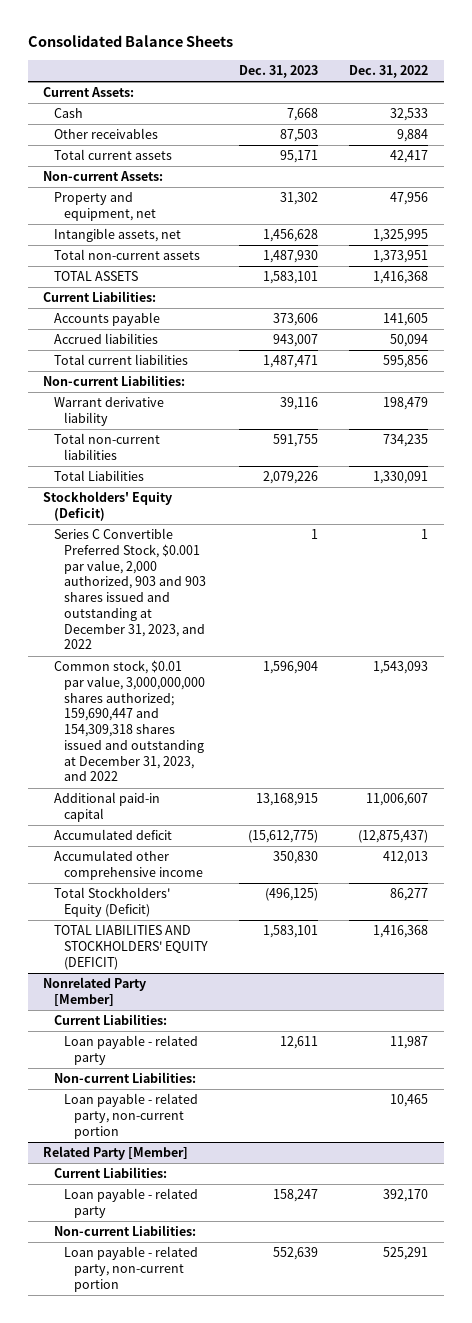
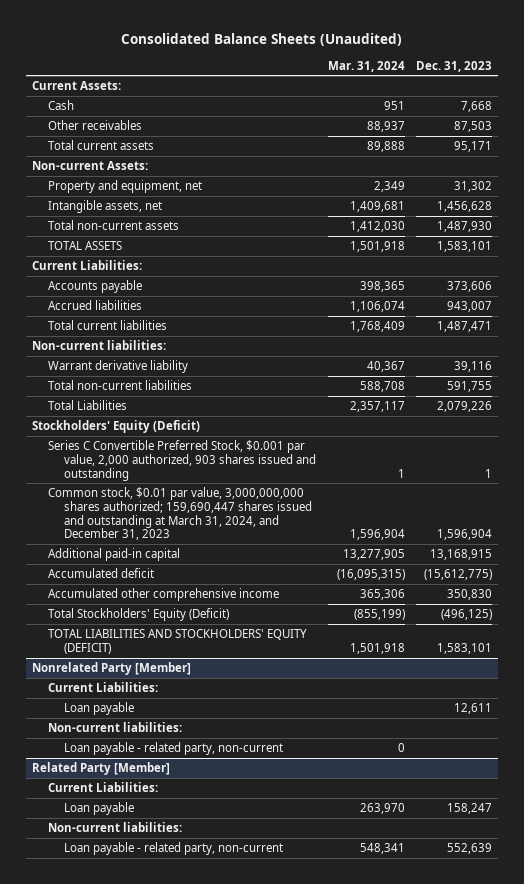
- Consolidated Balance Sheets
+ Consolidated Balance Sheets (Unaudited)
- | Dec. 31, 2023 | Dec. 31, 2022
+ | Mar. 31, 2024 | Dec. 31, 2023
- Non-current Liabilities:
+ Non-current liabilities:
- Series C Convertible Preferred Stock, $0.001 par value, 2,000 authorized, 903 and 903 shares issued and outstanding at December 31, 2023, and 2022 | 1 | 1
- Common stock, $0.01 par value, 3,000,000,000 shares authorized; 159,690,447 and 154,309,318 shares issued and outstanding at December 31, 2023, and 2022 | 1,596,904 | 1,543,093
+ Series C Convertible Preferred Stock, $0.001 par value, 2,000 authorized, 903 shares issued and outstanding | 1 | 1
+ Common stock, $0.01 par value, 3,000,000,000 shares authorized; 159,690,447 shares issued and outstanding at March 31, 2024, and December 31, 2023 | 1,596,904 | 1,596,904
@ Nonrelated Party [Member]
- Loan payable - related party | 12,611 | 11,987
- Non-current Liabilities:
- Loan payable - related party, non-current portion | | 10,465
+ Loan payable | | 12,611
+ Non-current liabilities:
+ Loan payable - related party, non-current | 0 |
@ Related Party [Member]
- Loan payable - related party | 158,247 | 392,170
- Non-current Liabilities:
- Loan payable - related party, non-current portion | 552,639 | 525,291
+ Loan payable | 263,970 | 158,247
+ Non-current liabilities:
+ Loan payable - related party, non-current | 548,341 | 552,639

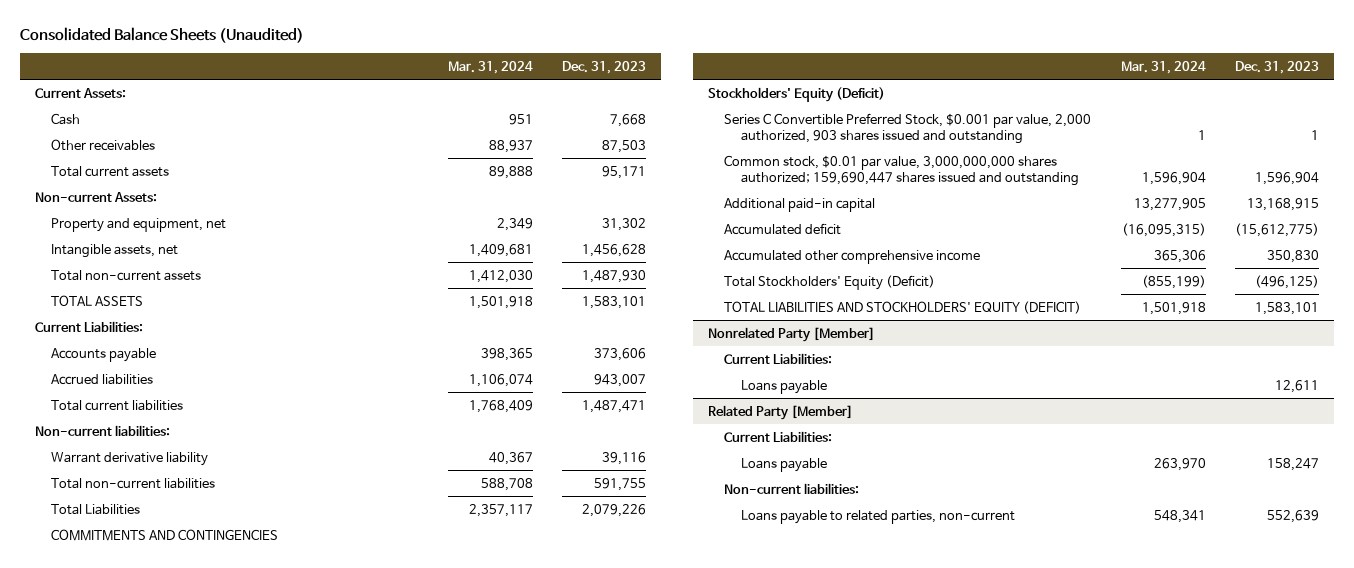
+ COMMITMENTS AND CONTINGENCIES
- Common stock, $0.01 par value, 3,000,000,000 shares authorized; 159,690,447 shares issued and outstanding at March 31, 2024, and December 31, 2023 | 1,596,904 | 1,596,904
+ Common stock, $0.01 par value, 3,000,000,000 shares authorized; 159,690,447 shares issued and outstanding | 1,596,904 | 1,596,904
@ Nonrelated Party [Member]
- Loan payable | | 12,611
- Non-current liabilities:
- Loan payable - related party, non-current | 0 |
+ Loans payable | | 12,611
@ Related Party [Member]
- Loan payable | 263,970 | 158,247
+ Loans payable | 263,970 | 158,247
- Loan payable - related party, non-current | 548,341 | 552,639
+ Loans payable to related parties, non-current | 548,341 | 552,639

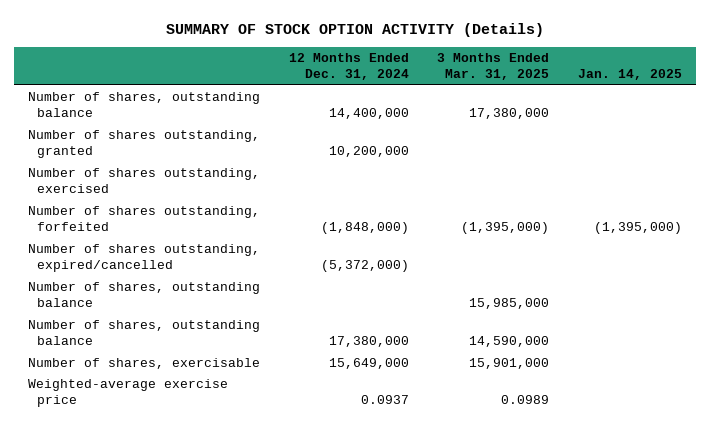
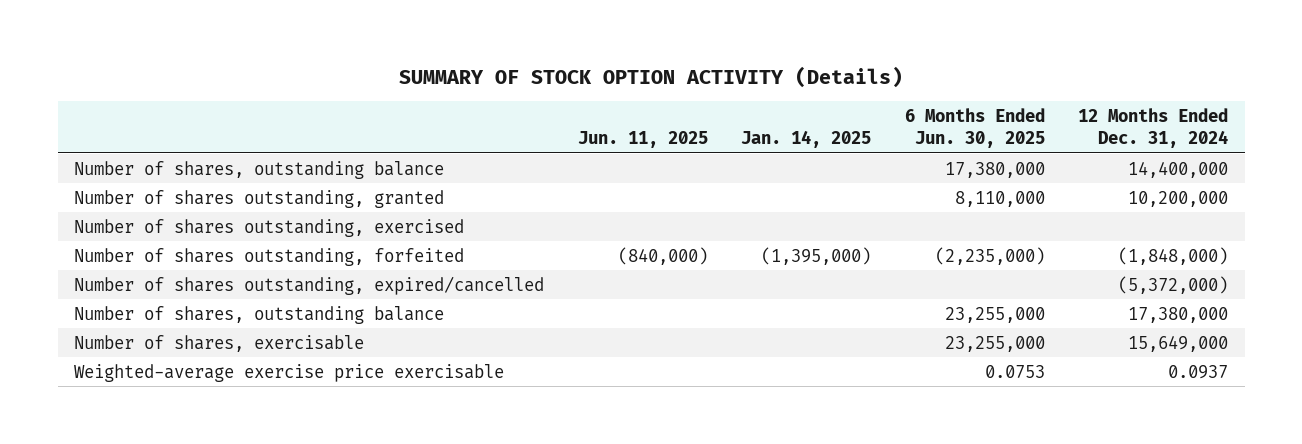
- | 12 Months Ended Dec. 31, 2024 | 3 Months Ended Mar. 31, 2025 | Jan. 14, 2025
+ | Jun. 11, 2025 | Jan. 14, 2025 | 6 Months Ended Jun. 30, 2025 | 12 Months Ended Dec. 31, 2024
- Number of shares, outstanding balance | | 15,985,000 |
- Weighted-average exercise price | 0.0937 | 0.0989 |
+ Weighted-average exercise price exercisable | | | 0.0753 | 0.0937

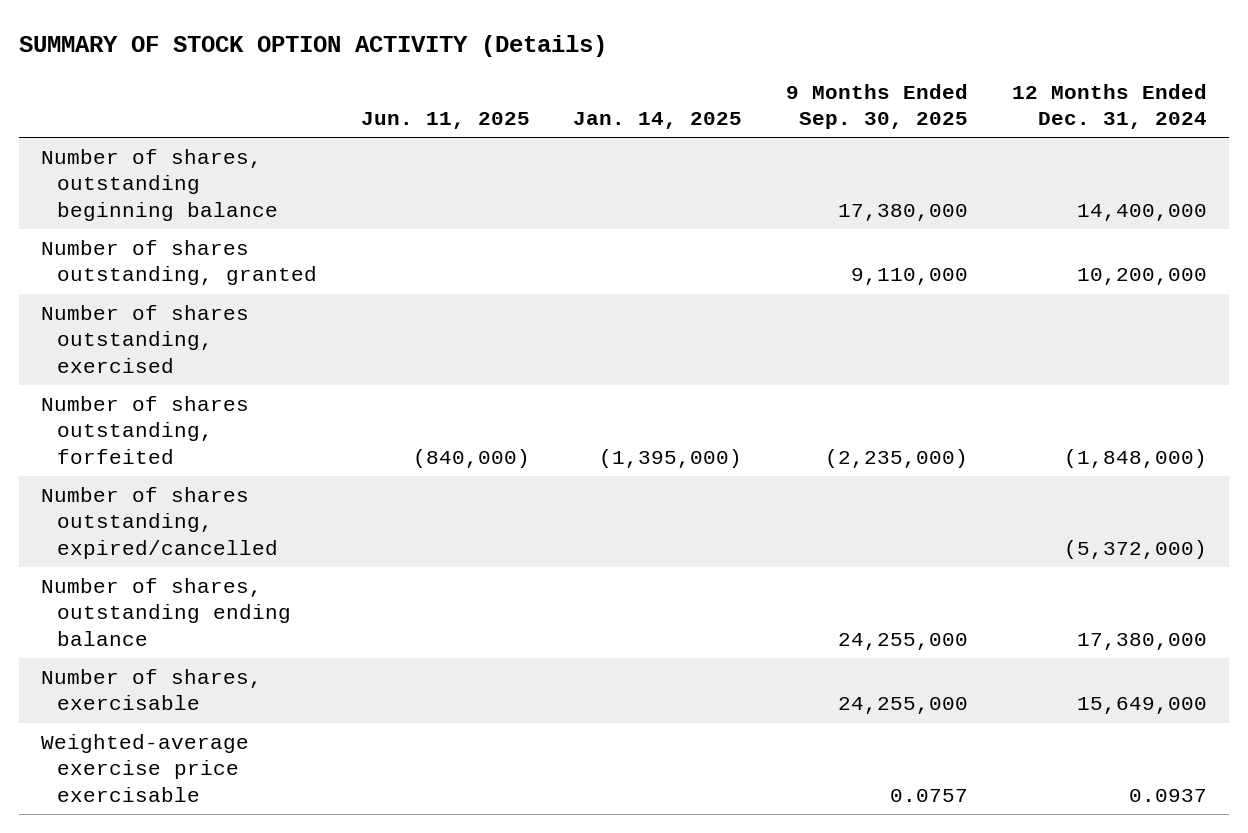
- | Jun. 11, 2025 | Jan. 14, 2025 | 6 Months Ended Jun. 30, 2025 | 12 Months Ended Dec. 31, 2024
+ | Jun. 11, 2025 | Jan. 14, 2025 | 9 Months Ended Sep. 30, 2025 | 12 Months Ended Dec. 31, 2024
- Number of shares, outstanding balance | | | 17,380,000 | 14,400,000
+ Number of shares, outstanding beginning balance | | | 17,380,000 | 14,400,000
- Number of shares, outstanding balance | | | 23,255,000 | 17,380,000
+ Number of shares, outstanding ending balance | | | 24,255,000 | 17,380,000

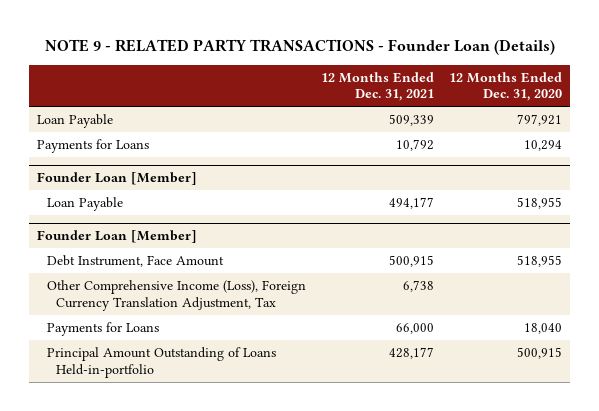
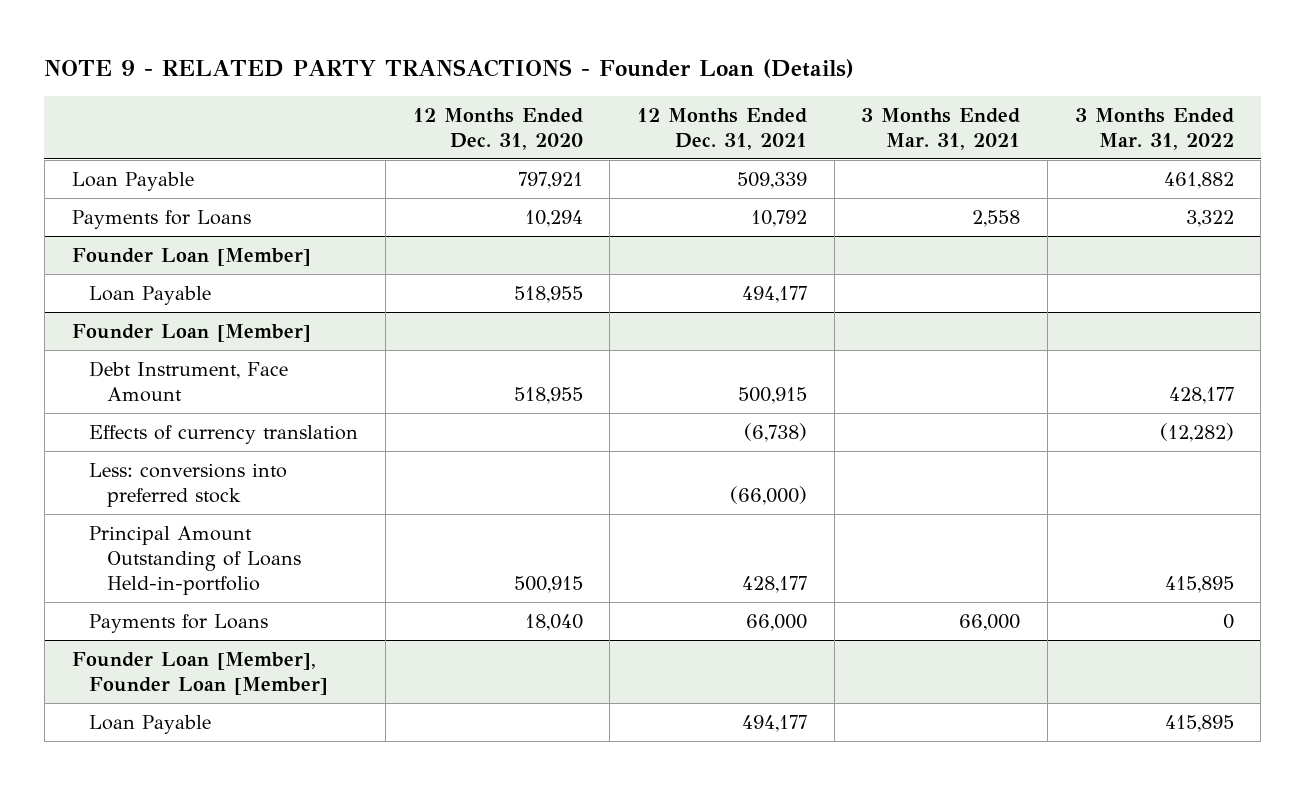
- | 12 Months Ended Dec. 31, 2021 | 12 Months Ended Dec. 31, 2020
+ | 12 Months Ended Dec. 31, 2020 | 12 Months Ended Dec. 31, 2021 | 3 Months Ended Mar. 31, 2021 | 3 Months Ended Mar. 31, 2022
@ Founder Loan [Member]
- Other Comprehensive Income (Loss), Foreign Currency Translation Adjustment, Tax | 6,738 |
+ Effects of currency translation | | (6,738) | | (12,282)
+ Less: conversions into preferred stock | | (66,000) | |
moved down: Payments for Loans | 18,040 | 66,000 | 66,000 | 0
+ Founder Loan [Member], Founder Loan [Member]
+ Loan Payable | | 494,177 | | 415,895

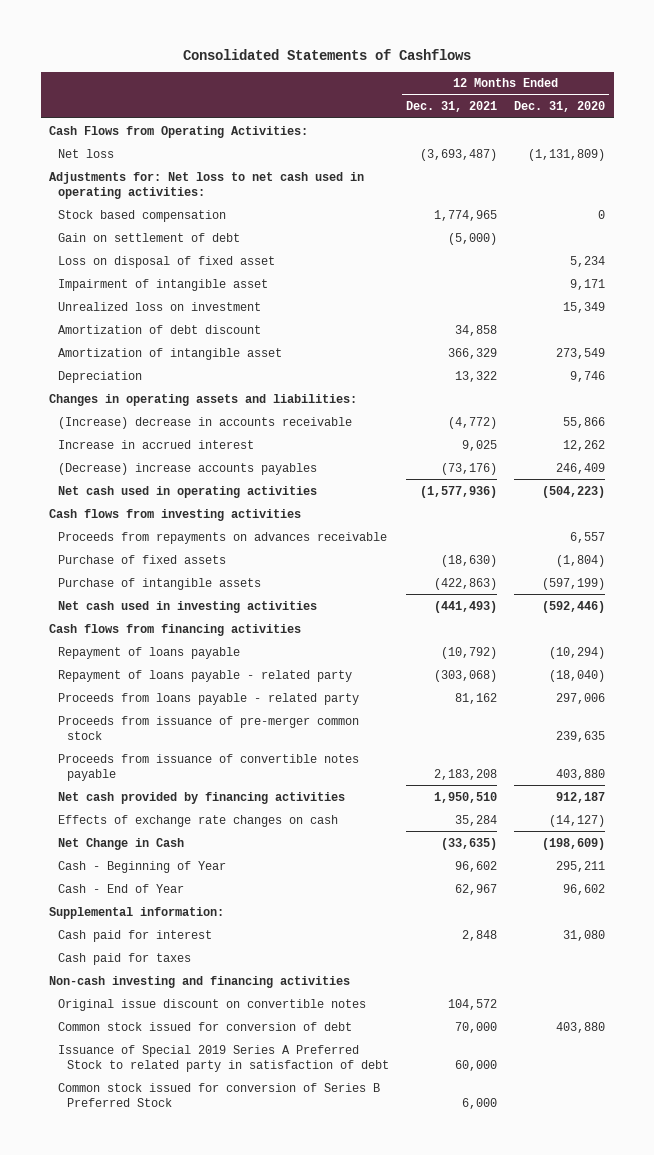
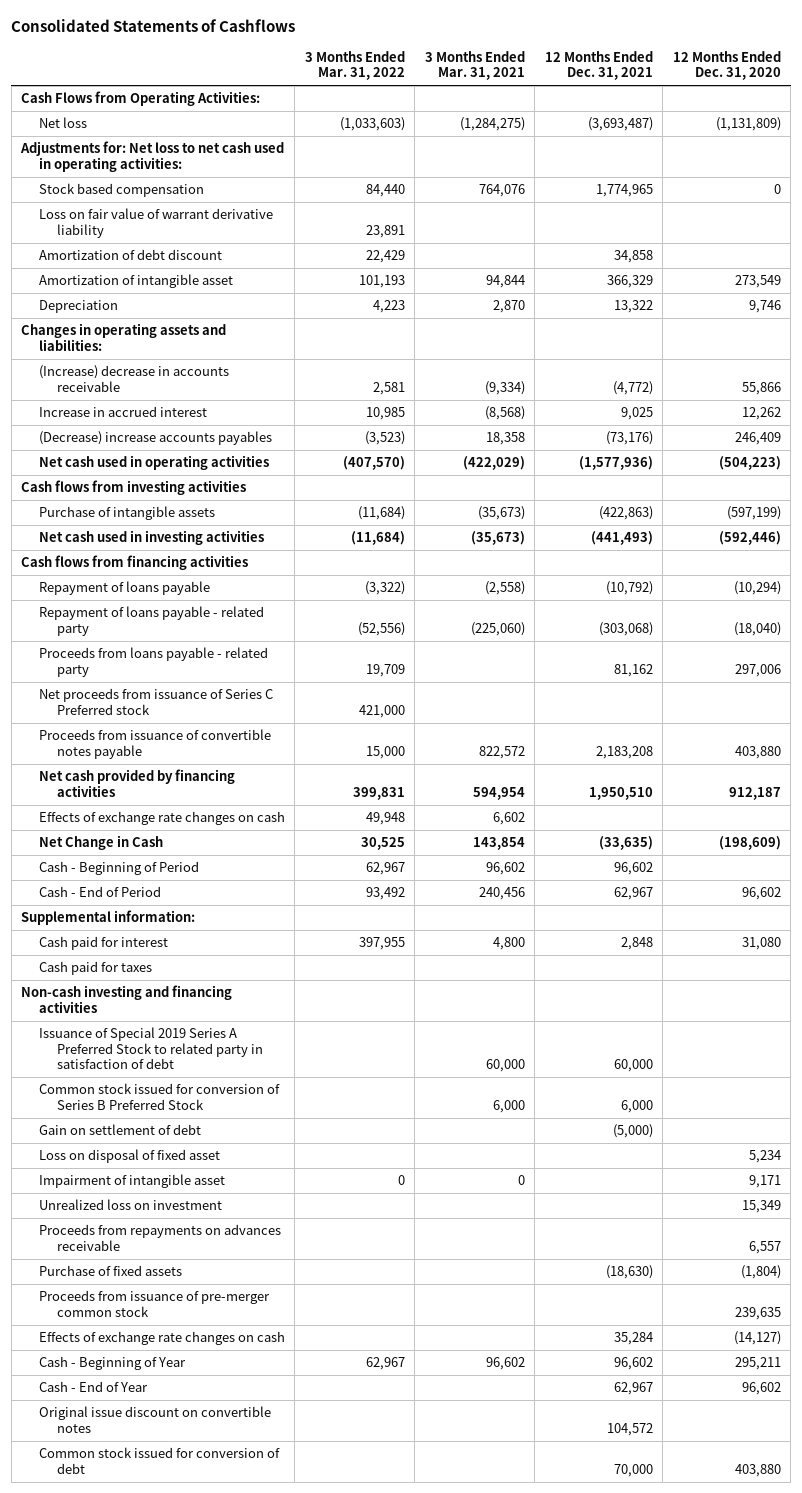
- | 12 Months Ended Dec. 31, 2021 | 12 Months Ended Dec. 31, 2020
+ | 3 Months Ended Mar. 31, 2022 | 3 Months Ended Mar. 31, 2021 | 12 Months Ended Dec. 31, 2021 | 12 Months Ended Dec. 31, 2020
+ Loss on fair value of warrant derivative liability | 23,891 | | |
+ Net proceeds from issuance of Series C Preferred stock | 421,000 | | |
+ Effects of exchange rate changes on cash | 49,948 | 6,602 | |
+ Cash - Beginning of Period | 62,967 | 96,602 | 96,602 |
+ Cash - End of Period | 93,492 | 240,456 | 62,967 | 96,602
moved down: Gain on settlement of debt | | | (5,000) |
moved down: Loss on disposal of fixed asset | | | | 5,234
moved down: Impairment of intangible asset | 0 | 0 | | 9,171
moved down: Unrealized loss on investment | | | | 15,349
moved down: Proceeds from repayments on advances receivable | | | | 6,557
moved down: Purchase of fixed assets | | | (18,630) | (1,804)
moved down: Proceeds from issuance of pre-merger common stock | | | | 239,635
moved down: Effects of exchange rate changes on cash | | | 35,284 | (14,127)
moved down: Cash - Beginning of Year | 62,967 | 96,602 | 96,602 | 295,211
moved down: Cash - End of Year | | | 62,967 | 96,602
moved down: Original issue discount on convertible notes | | | 104,572 |
moved down: Common stock issued for conversion of debt | | | 70,000 | 403,880

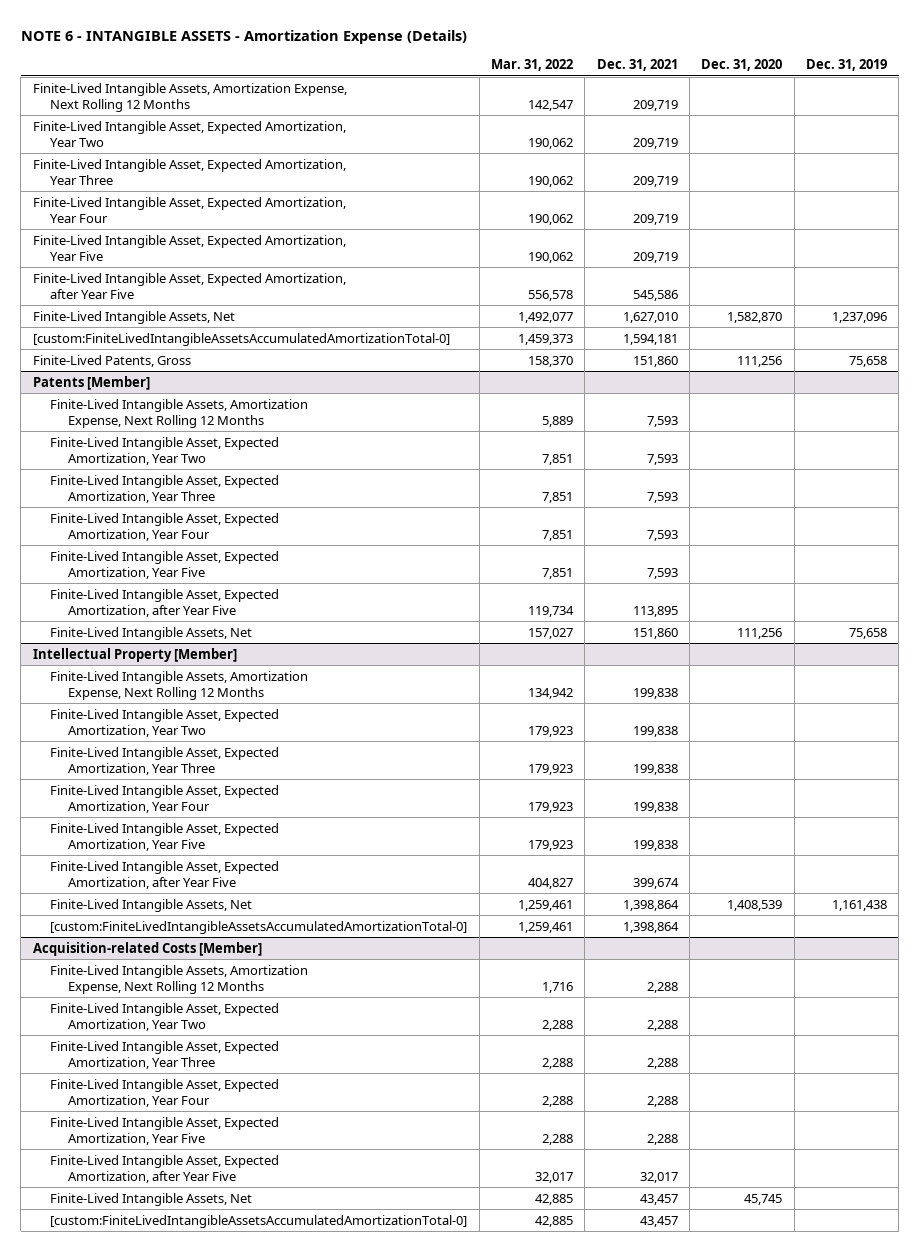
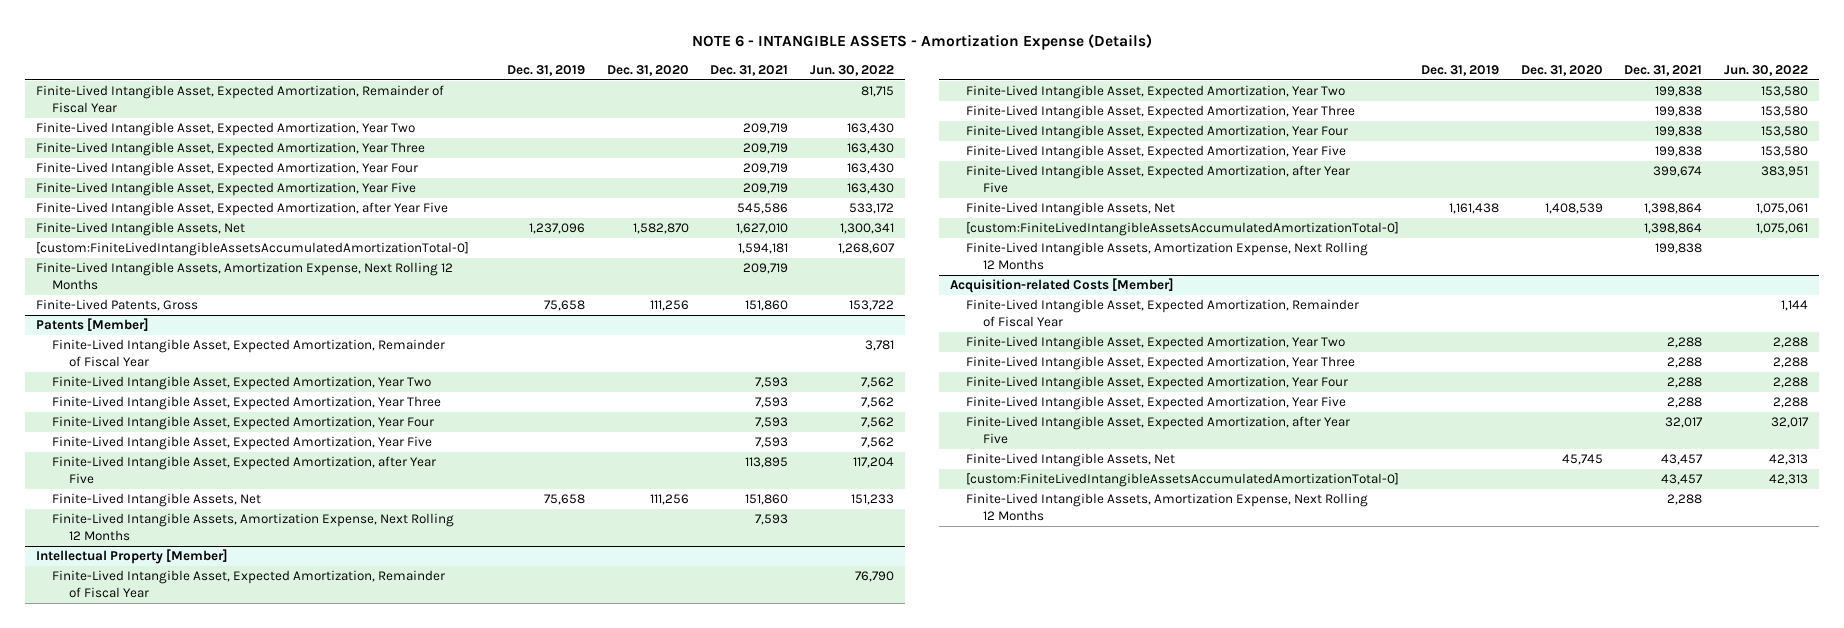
- | Mar. 31, 2022 | Dec. 31, 2021 | Dec. 31, 2020 | Dec. 31, 2019
+ | Dec. 31, 2019 | Dec. 31, 2020 | Dec. 31, 2021 | Jun. 30, 2022
+ Finite-Lived Intangible Asset, Expected Amortization, Remainder of Fiscal Year | | | | 81,715
moved down: Finite-Lived Intangible Assets, Amortization Expense, Next Rolling 12 Months | | | 209,719 |
@ Patents [Member]
+ Finite-Lived Intangible Asset, Expected Amortization, Remainder of Fiscal Year | | | | 3,781
moved down: Finite-Lived Intangible Assets, Amortization Expense, Next Rolling 12 Months | | | 7,593 |
@ Intellectual Property [Member]
+ Finite-Lived Intangible Asset, Expected Amortization, Remainder of Fiscal Year | | | | 76,790
moved down: Finite-Lived Intangible Assets, Amortization Expense, Next Rolling 12 Months | | | 199,838 |
@ Acquisition-related Costs [Member]
+ Finite-Lived Intangible Asset, Expected Amortization, Remainder of Fiscal Year | | | | 1,144
moved down: Finite-Lived Intangible Assets, Amortization Expense, Next Rolling 12 Months | | | 2,288 |

